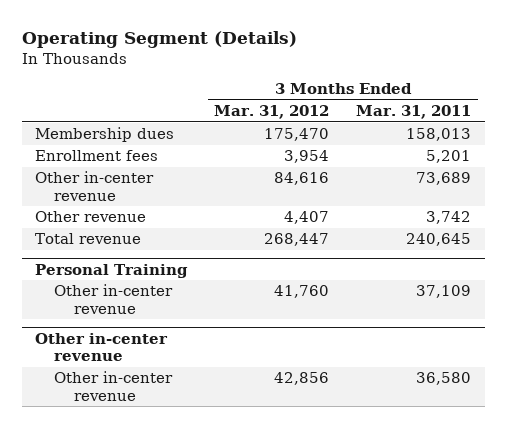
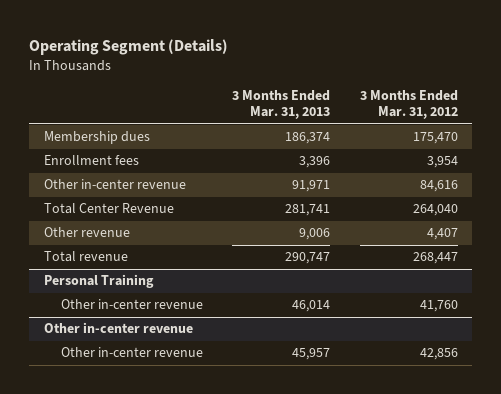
- | 3 Months Ended Mar. 31, 2012 | 3 Months Ended Mar. 31, 2011
+ | 3 Months Ended Mar. 31, 2013 | 3 Months Ended Mar. 31, 2012
+ Total Center Revenue | 281,741 | 264,040

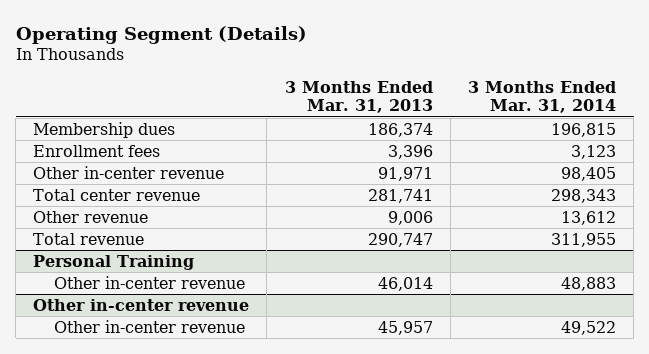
- | 3 Months Ended Mar. 31, 2013 | 3 Months Ended Mar. 31, 2012
+ | 3 Months Ended Mar. 31, 2013 | 3 Months Ended Mar. 31, 2014
- Total Center Revenue | 281,741 | 264,040
+ Total center revenue | 281,741 | 298,343

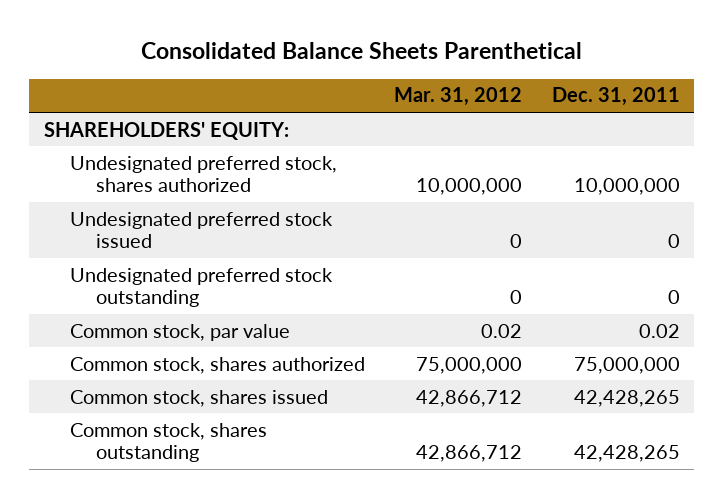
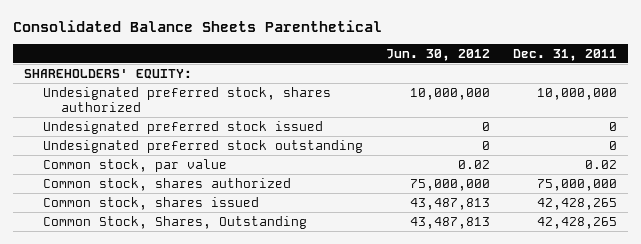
- | Mar. 31, 2012 | Dec. 31, 2011
+ | Jun. 30, 2012 | Dec. 31, 2011
- Common stock, shares outstanding | 42,866,712 | 42,428,265
+ Common Stock, Shares, Outstanding | 43,487,813 | 42,428,265

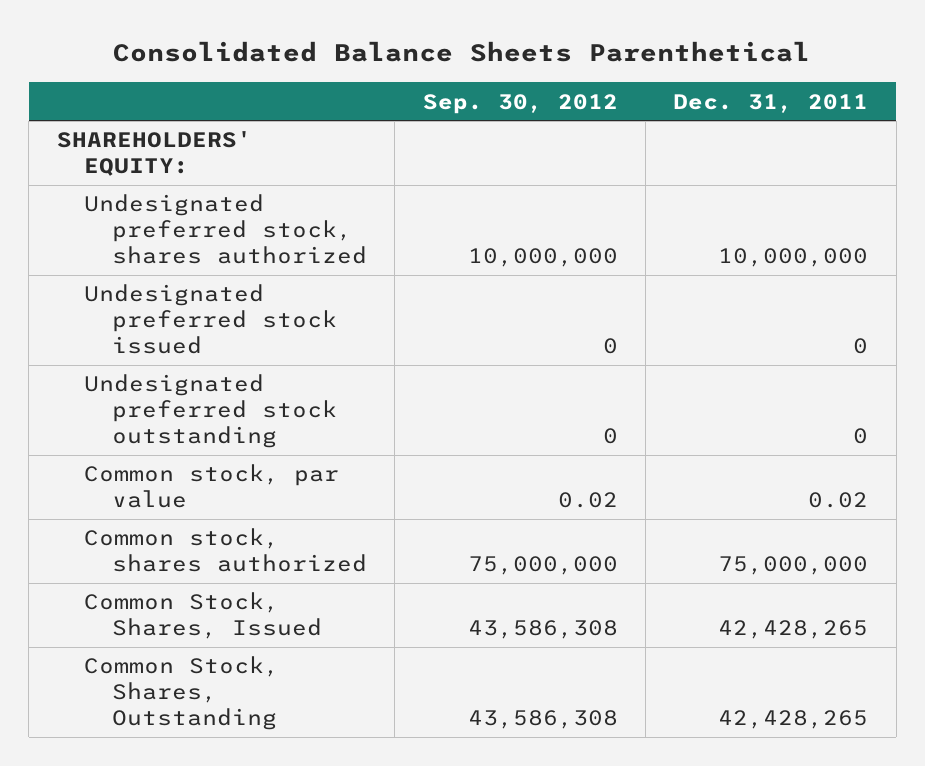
- | Jun. 30, 2012 | Dec. 31, 2011
+ | Sep. 30, 2012 | Dec. 31, 2011
- Common stock, shares issued | 43,487,813 | 42,428,265
+ Common Stock, Shares, Issued | 43,586,308 | 42,428,265

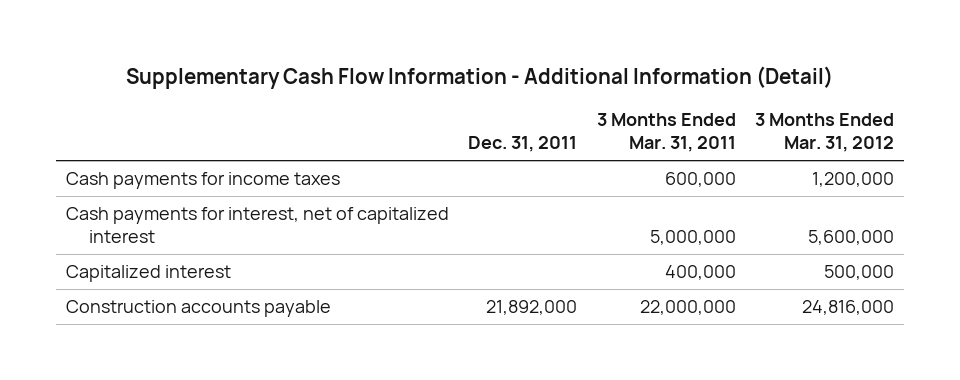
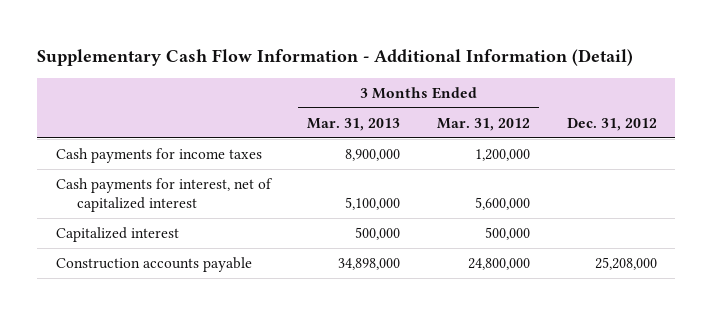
- | Dec. 31, 2011 | 3 Months Ended Mar. 31, 2011 | 3 Months Ended Mar. 31, 2012
+ | 3 Months Ended Mar. 31, 2013 | 3 Months Ended Mar. 31, 2012 | Dec. 31, 2012
- Construction accounts payable | 21,892,000 | 22,000,000 | 24,816,000
+ Construction accounts payable | 34,898,000 | 24,800,000 | 25,208,000

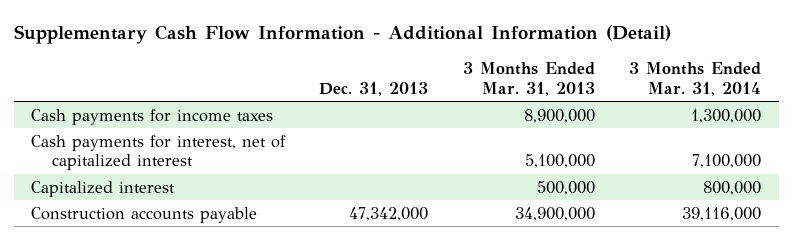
- | 3 Months Ended Mar. 31, 2013 | 3 Months Ended Mar. 31, 2012 | Dec. 31, 2012
+ | Dec. 31, 2013 | 3 Months Ended Mar. 31, 2013 | 3 Months Ended Mar. 31, 2014
- Construction accounts payable | 34,898,000 | 24,800,000 | 25,208,000
+ Construction accounts payable | 47,342,000 | 34,900,000 | 39,116,000

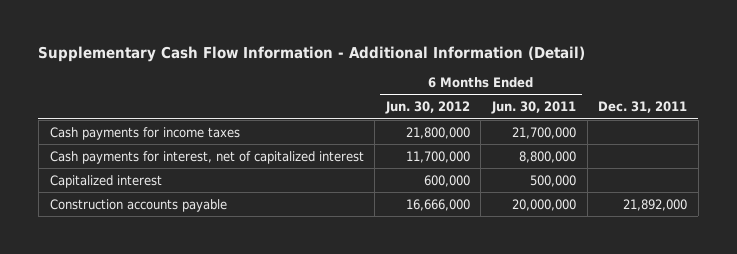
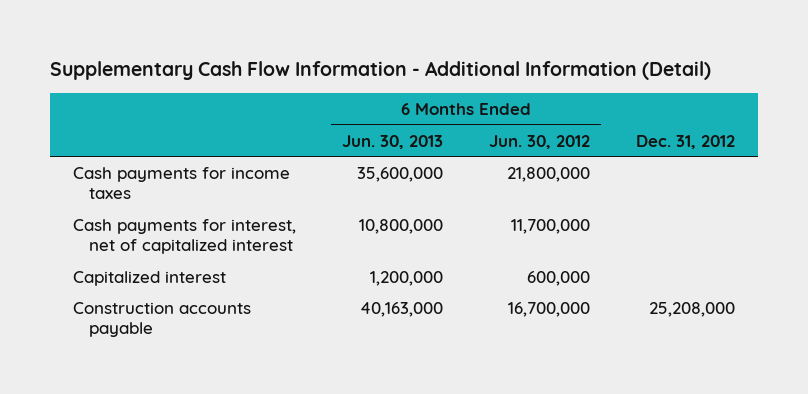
- | 6 Months Ended Jun. 30, 2012 | 6 Months Ended Jun. 30, 2011 | Dec. 31, 2011
+ | 6 Months Ended Jun. 30, 2013 | 6 Months Ended Jun. 30, 2012 | Dec. 31, 2012
- Construction accounts payable | 16,666,000 | 20,000,000 | 21,892,000
+ Construction accounts payable | 40,163,000 | 16,700,000 | 25,208,000

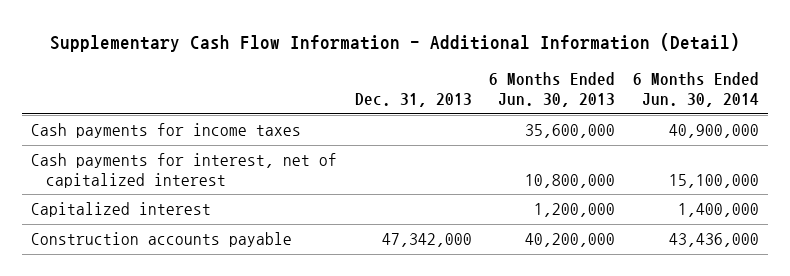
- | 6 Months Ended Jun. 30, 2013 | 6 Months Ended Jun. 30, 2012 | Dec. 31, 2012
+ | Dec. 31, 2013 | 6 Months Ended Jun. 30, 2013 | 6 Months Ended Jun. 30, 2014
- Construction accounts payable | 40,163,000 | 16,700,000 | 25,208,000
+ Construction accounts payable | 47,342,000 | 40,200,000 | 43,436,000

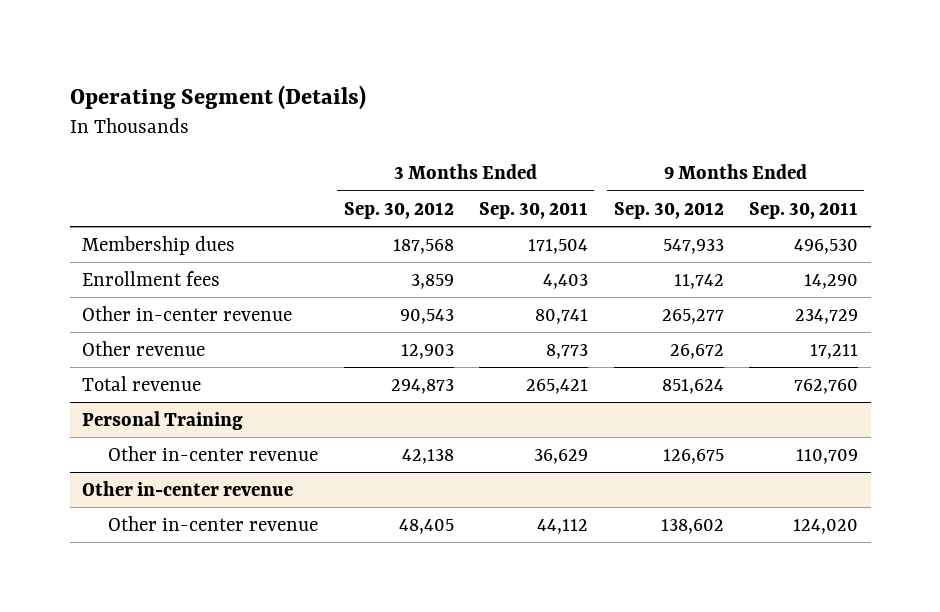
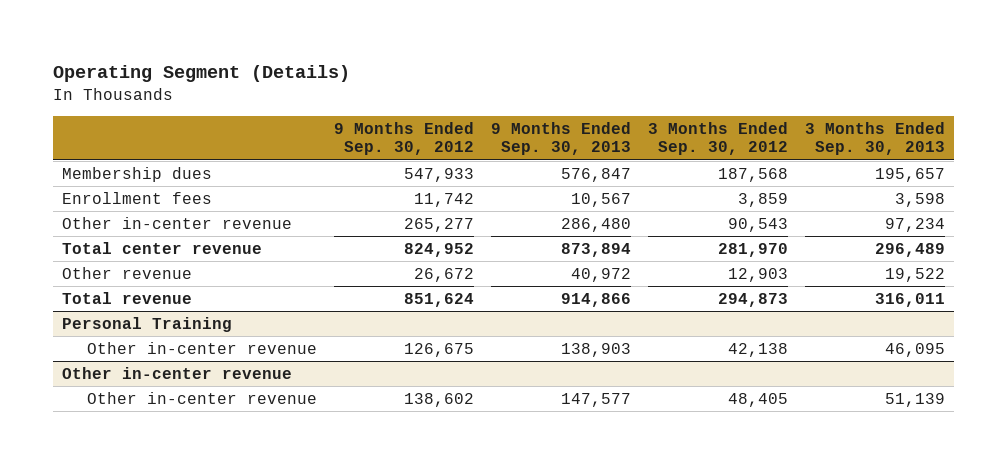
- | 3 Months Ended Sep. 30, 2012 | 3 Months Ended Sep. 30, 2011 | 9 Months Ended Sep. 30, 2012 | 9 Months Ended Sep. 30, 2011
+ | 9 Months Ended Sep. 30, 2012 | 9 Months Ended Sep. 30, 2013 | 3 Months Ended Sep. 30, 2012 | 3 Months Ended Sep. 30, 2013
+ Total center revenue | 824,952 | 873,894 | 281,970 | 296,489

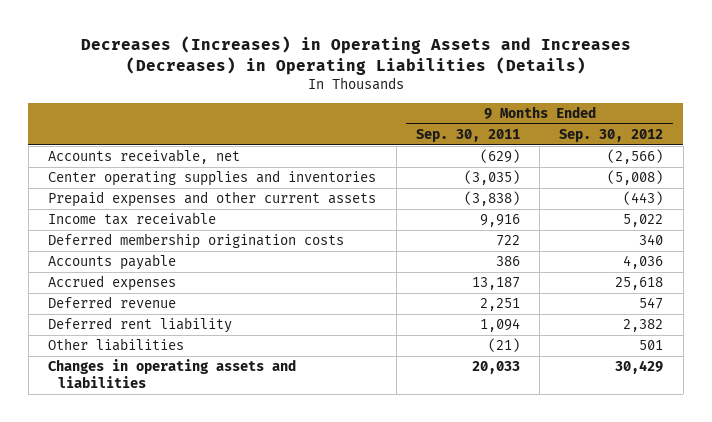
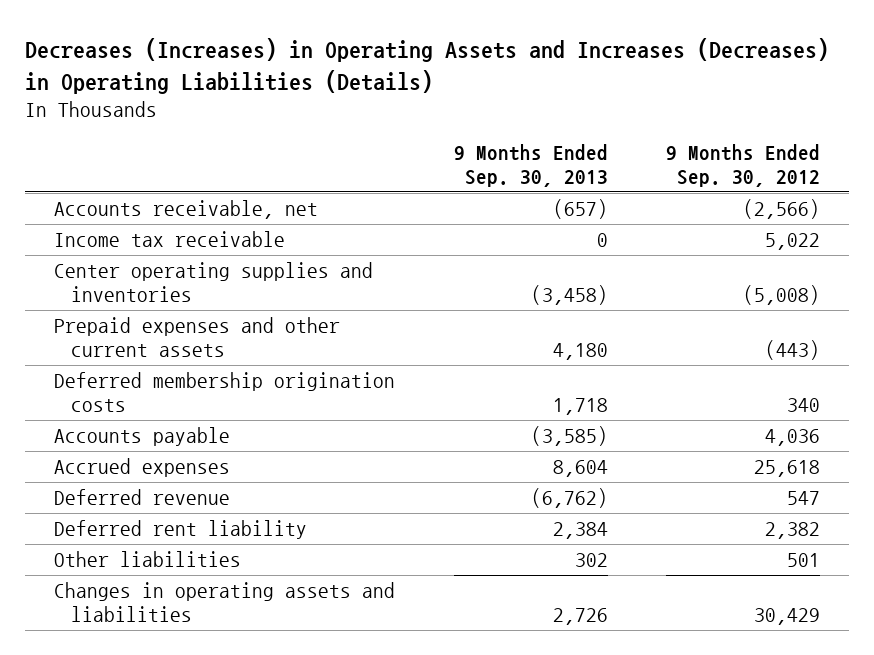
- | 9 Months Ended Sep. 30, 2011 | 9 Months Ended Sep. 30, 2012
+ | 9 Months Ended Sep. 30, 2013 | 9 Months Ended Sep. 30, 2012
moved up: Income tax receivable | 0 | 5,022

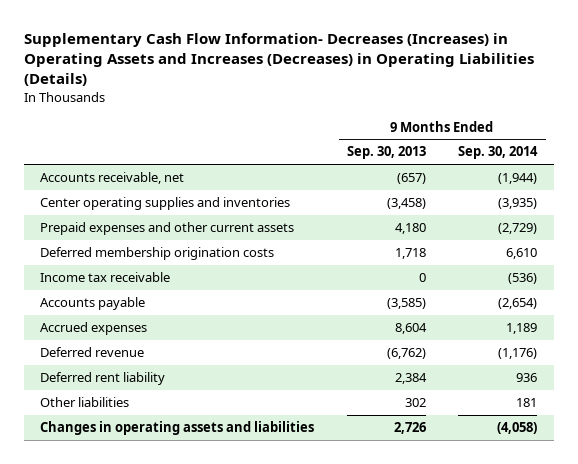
- Decreases (Increases) in Operating Assets and Increases (Decreases) in Operating Liabilities (Details)
+ Supplementary Cash Flow Information- Decreases (Increases) in Operating Assets and Increases (Decreases) in Operating Liabilities (Details)
- | 9 Months Ended Sep. 30, 2013 | 9 Months Ended Sep. 30, 2012
+ | 9 Months Ended Sep. 30, 2013 | 9 Months Ended Sep. 30, 2014
moved down: Income tax receivable | 0 | (536)

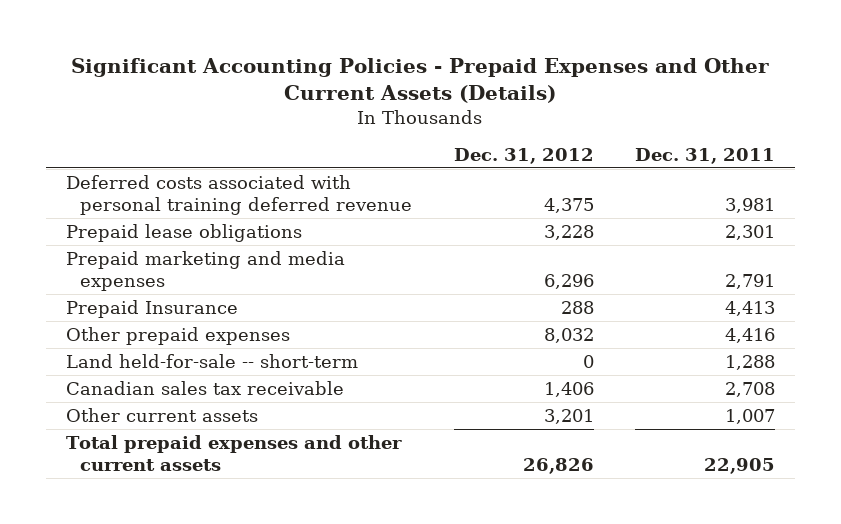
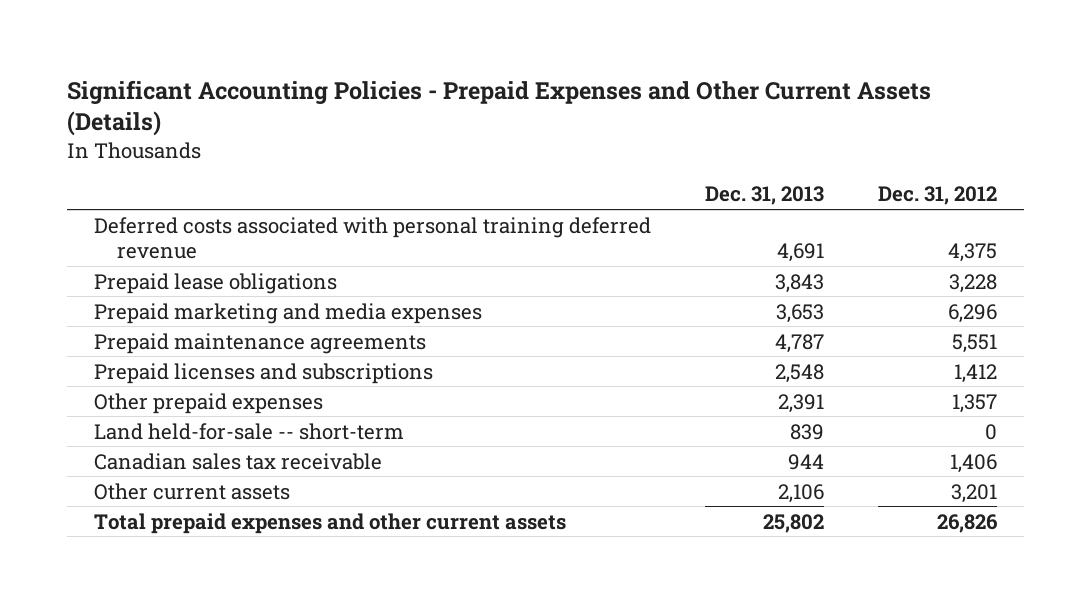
- | Dec. 31, 2012 | Dec. 31, 2011
+ | Dec. 31, 2013 | Dec. 31, 2012
- Prepaid Insurance | 288 | 4,413
- Other prepaid expenses | 8,032 | 4,416
+ Prepaid maintenance agreements | 4,787 | 5,551
+ Prepaid licenses and subscriptions | 2,548 | 1,412
+ Other prepaid expenses | 2,391 | 1,357

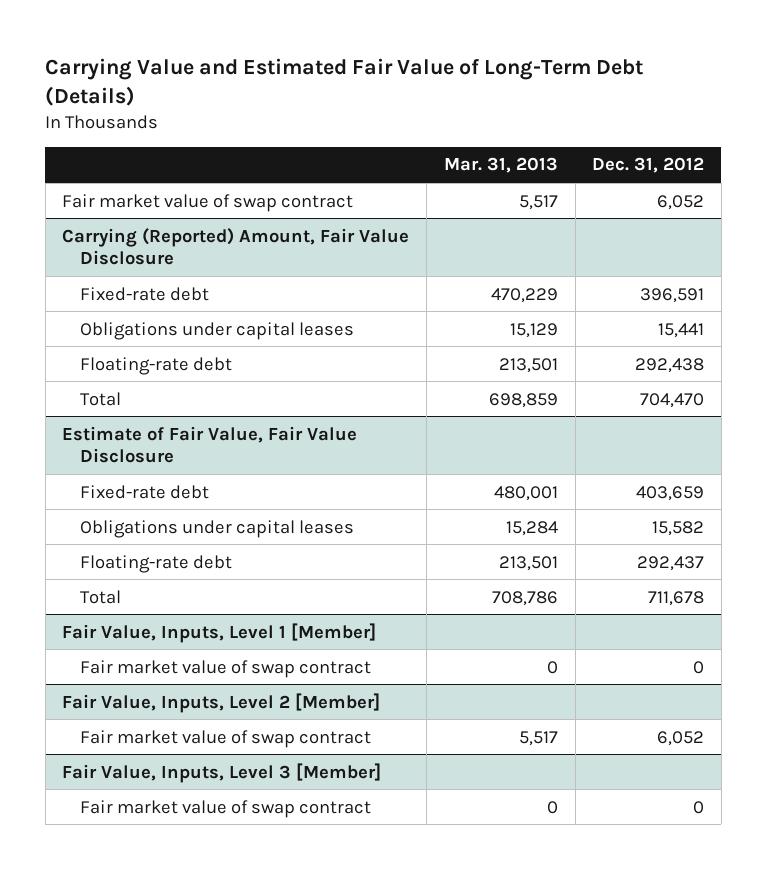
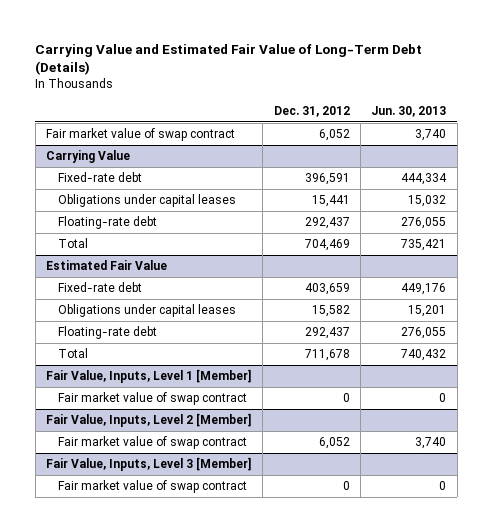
- | Mar. 31, 2013 | Dec. 31, 2012
+ | Dec. 31, 2012 | Jun. 30, 2013
- Carrying (Reported) Amount, Fair Value Disclosure
+ Carrying Value
- Floating-rate debt | 213,501 | 292,438
- Total | 698,859 | 704,470
- Estimate of Fair Value, Fair Value Disclosure
+ Floating-rate debt | 292,437 | 276,055
+ Total | 704,469 | 735,421
+ Estimated Fair Value

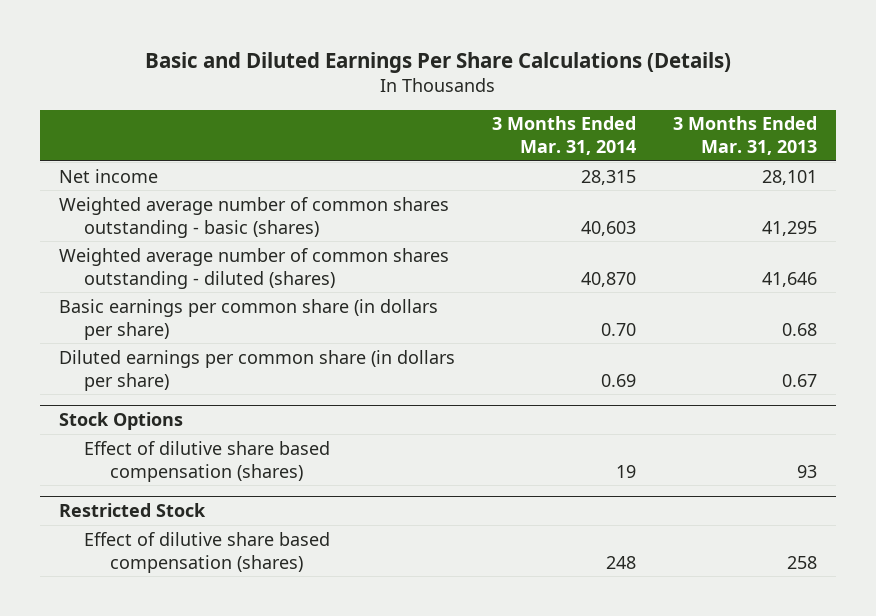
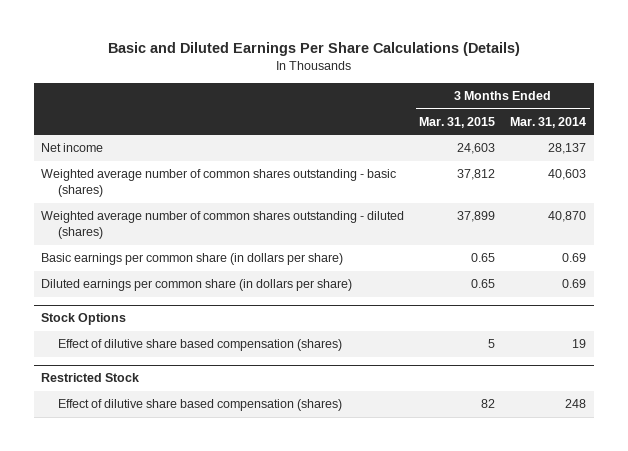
- | 3 Months Ended Mar. 31, 2014 | 3 Months Ended Mar. 31, 2013
+ | 3 Months Ended Mar. 31, 2015 | 3 Months Ended Mar. 31, 2014
- Net income | 28,315 | 28,101
+ Net income | 24,603 | 28,137
- Basic earnings per common share (in dollars per share) | 0.70 | 0.68
+ Basic earnings per common share (in dollars per share) | 0.65 | 0.69

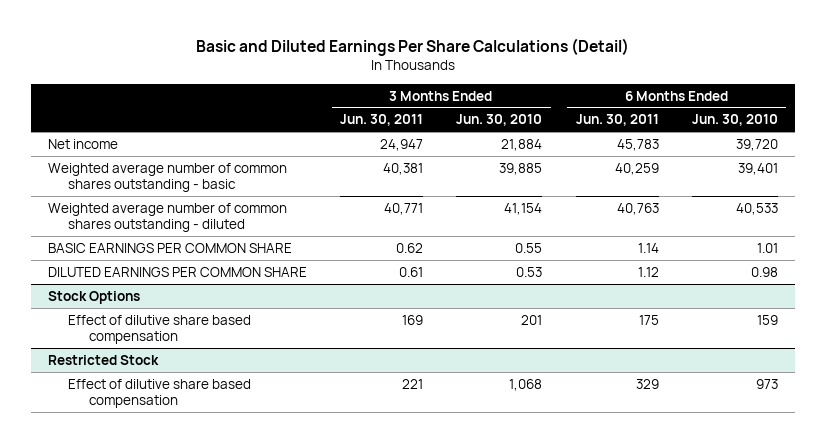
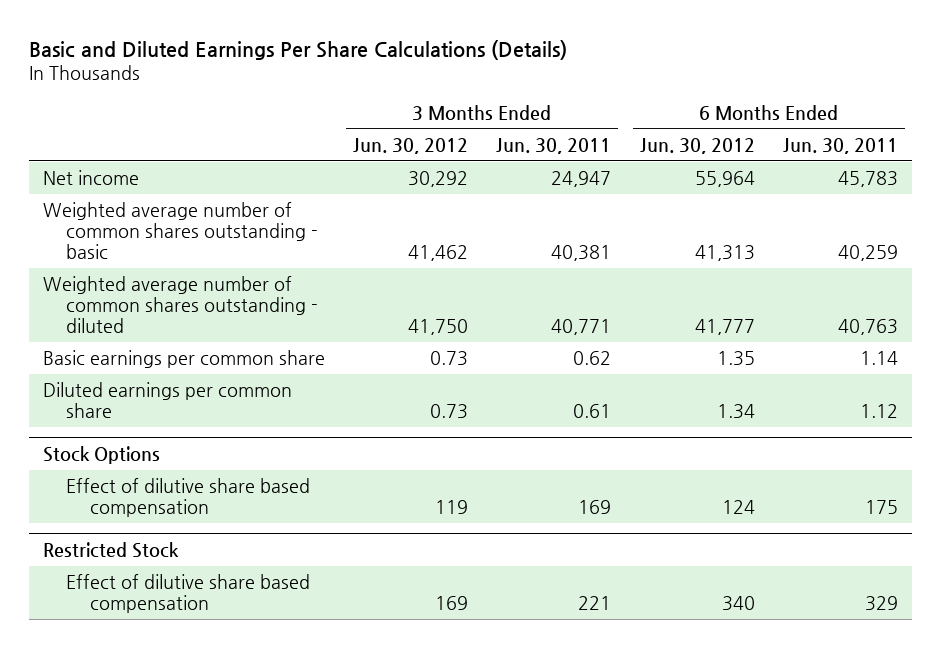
- Basic and Diluted Earnings Per Share Calculations (Detail)
+ Basic and Diluted Earnings Per Share Calculations (Details)
- | 3 Months Ended Jun. 30, 2011 | 3 Months Ended Jun. 30, 2010 | 6 Months Ended Jun. 30, 2011 | 6 Months Ended Jun. 30, 2010
+ | 3 Months Ended Jun. 30, 2012 | 3 Months Ended Jun. 30, 2011 | 6 Months Ended Jun. 30, 2012 | 6 Months Ended Jun. 30, 2011
- BASIC EARNINGS PER COMMON SHARE | 0.62 | 0.55 | 1.14 | 1.01
- DILUTED EARNINGS PER COMMON SHARE | 0.61 | 0.53 | 1.12 | 0.98
+ Basic earnings per common share | 0.73 | 0.62 | 1.35 | 1.14
+ Diluted earnings per common share | 0.73 | 0.61 | 1.34 | 1.12

